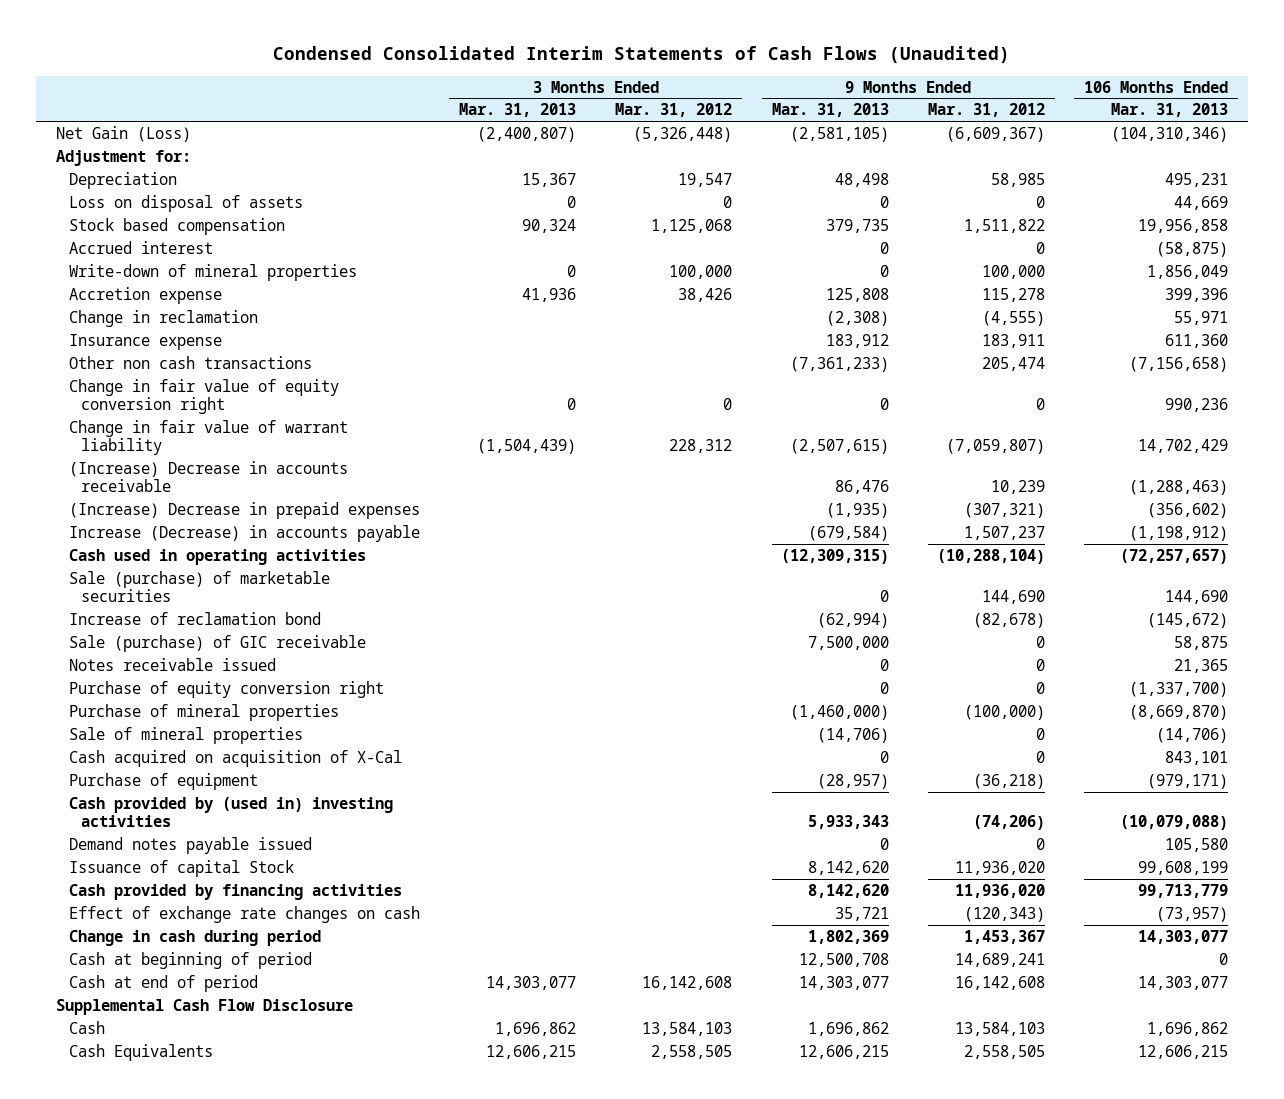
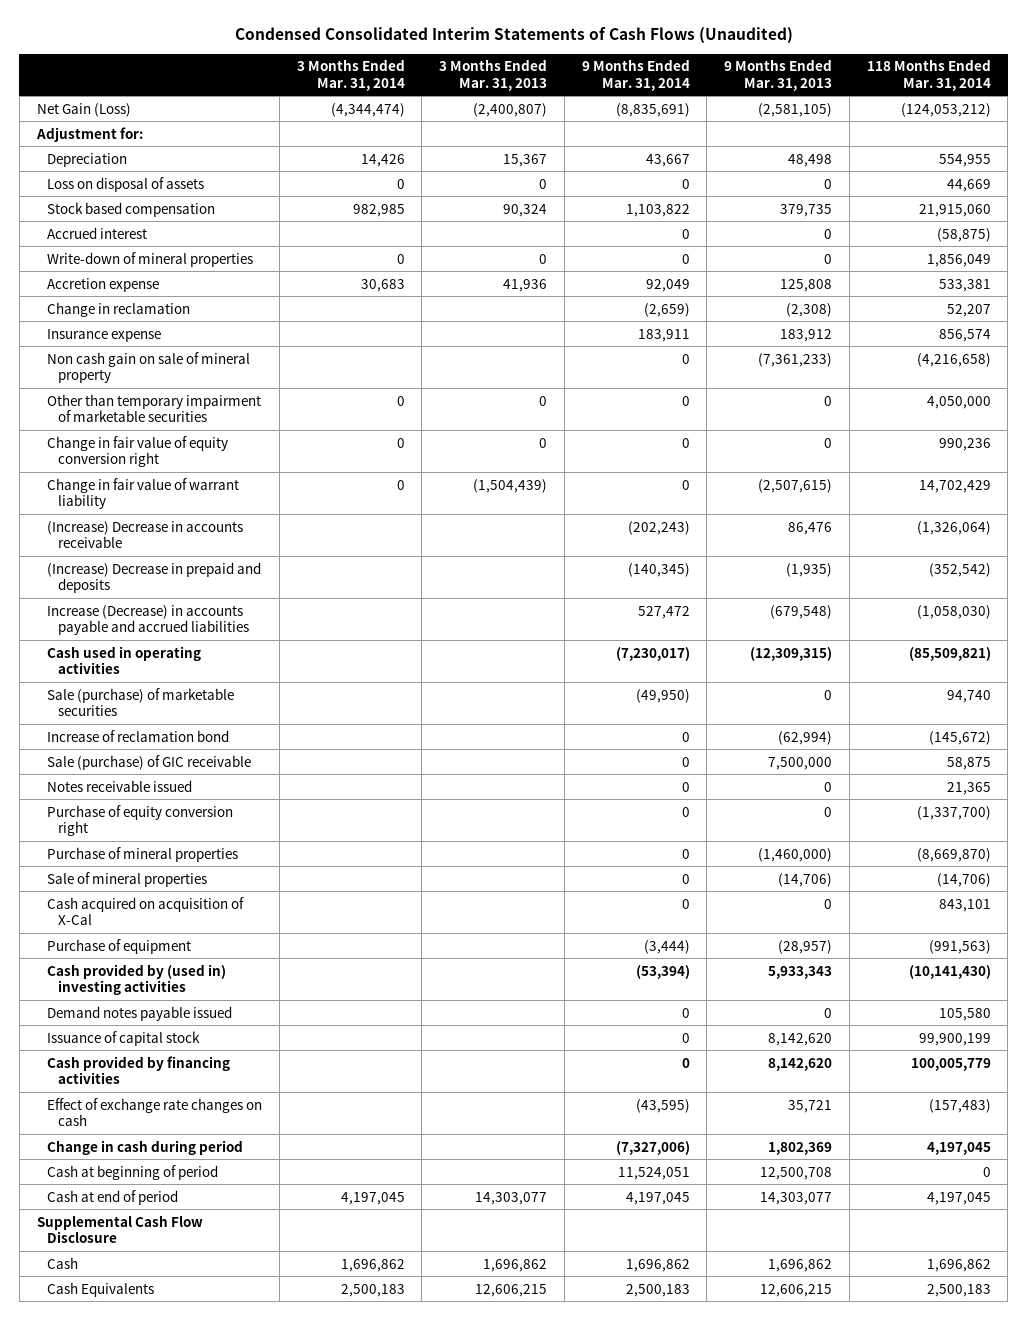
- | 3 Months Ended Mar. 31, 2013 | 3 Months Ended Mar. 31, 2012 | 9 Months Ended Mar. 31, 2013 | 9 Months Ended Mar. 31, 2012 | 106 Months Ended Mar. 31, 2013
+ | 3 Months Ended Mar. 31, 2014 | 3 Months Ended Mar. 31, 2013 | 9 Months Ended Mar. 31, 2014 | 9 Months Ended Mar. 31, 2013 | 118 Months Ended Mar. 31, 2014
- Other non cash transactions | | | (7,361,233) | 205,474 | (7,156,658)
+ Non cash gain on sale of mineral property | | | 0 | (7,361,233) | (4,216,658)
+ Other than temporary impairment of marketable securities | 0 | 0 | 0 | 0 | 4,050,000
- (Increase) Decrease in prepaid expenses | | | (1,935) | (307,321) | (356,602)
- Increase (Decrease) in accounts payable | | | (679,584) | 1,507,237 | (1,198,912)
+ (Increase) Decrease in prepaid and deposits | | | (140,345) | (1,935) | (352,542)
+ Increase (Decrease) in accounts payable and accrued liabilities | | | 527,472 | (679,548) | (1,058,030)
- Issuance of capital Stock | | | 8,142,620 | 11,936,020 | 99,608,199
+ Issuance of capital stock | | | 0 | 8,142,620 | 99,900,199

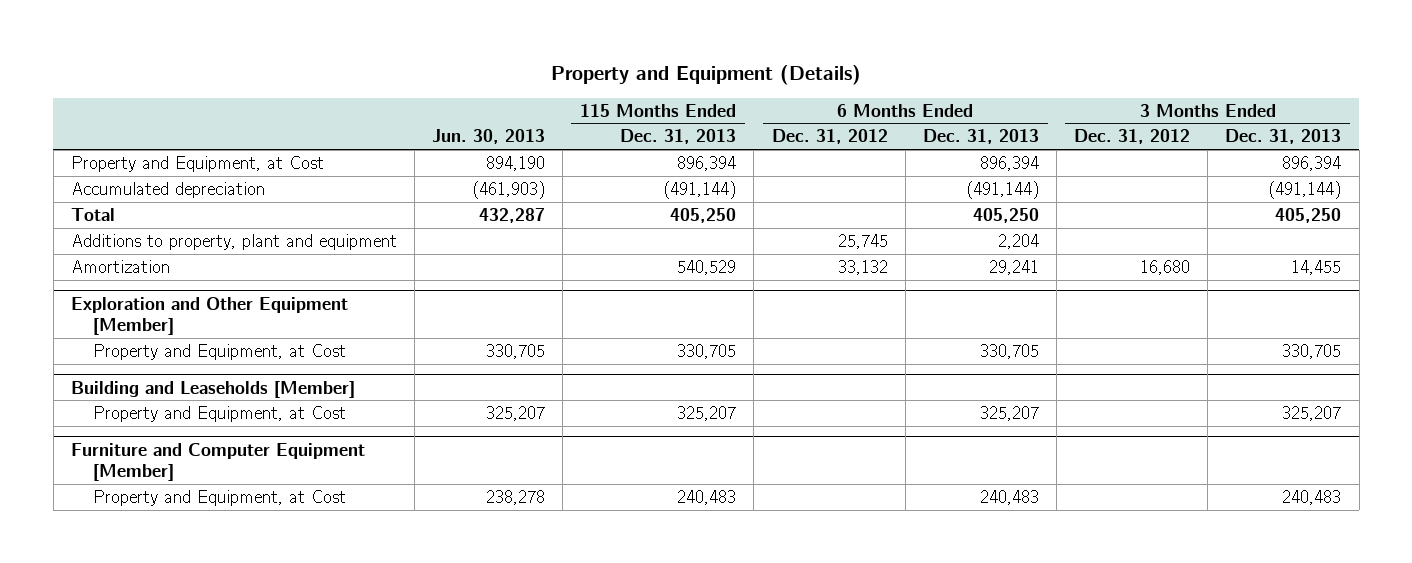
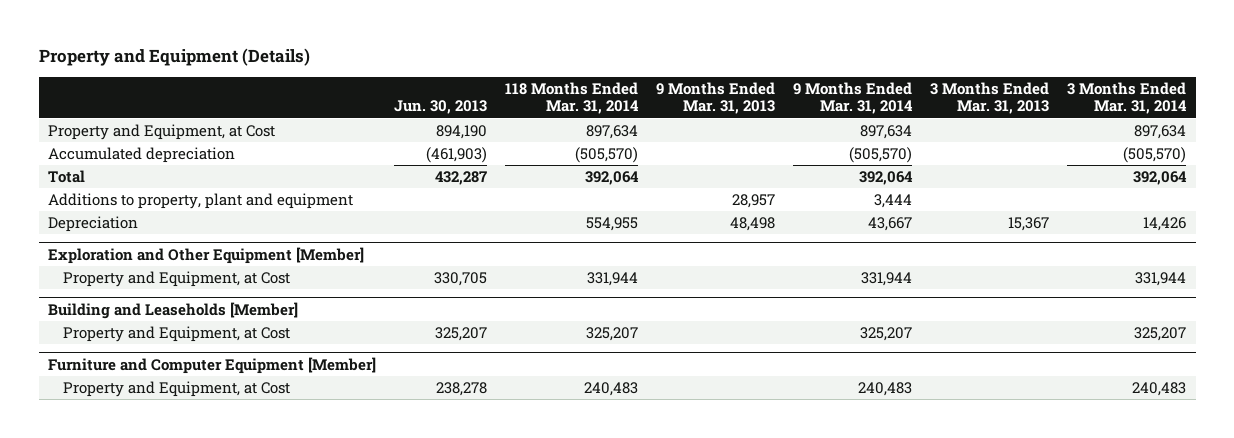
- | Jun. 30, 2013 | 115 Months Ended Dec. 31, 2013 | 6 Months Ended Dec. 31, 2012 | 6 Months Ended Dec. 31, 2013 | 3 Months Ended Dec. 31, 2012 | 3 Months Ended Dec. 31, 2013
+ | Jun. 30, 2013 | 118 Months Ended Mar. 31, 2014 | 9 Months Ended Mar. 31, 2013 | 9 Months Ended Mar. 31, 2014 | 3 Months Ended Mar. 31, 2013 | 3 Months Ended Mar. 31, 2014
- Amortization | | 540,529 | 33,132 | 29,241 | 16,680 | 14,455
+ Depreciation | | 554,955 | 48,498 | 43,667 | 15,367 | 14,426

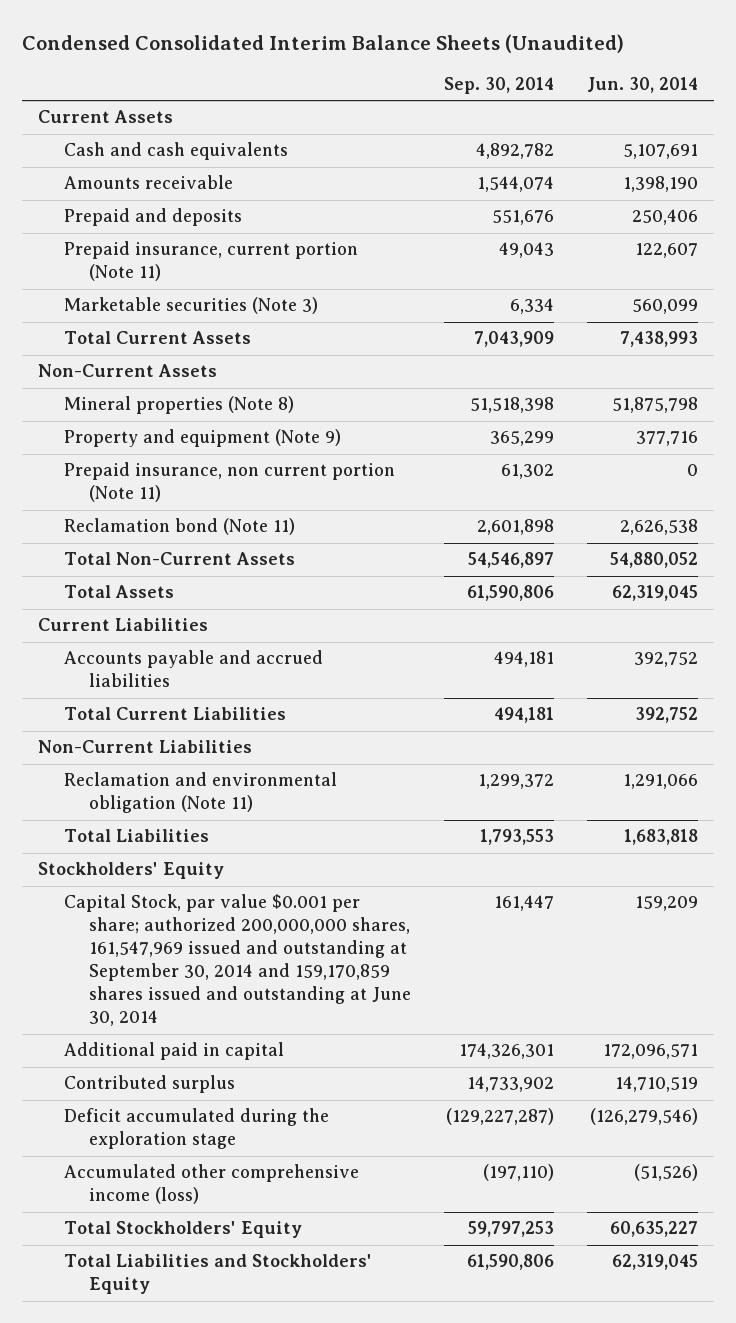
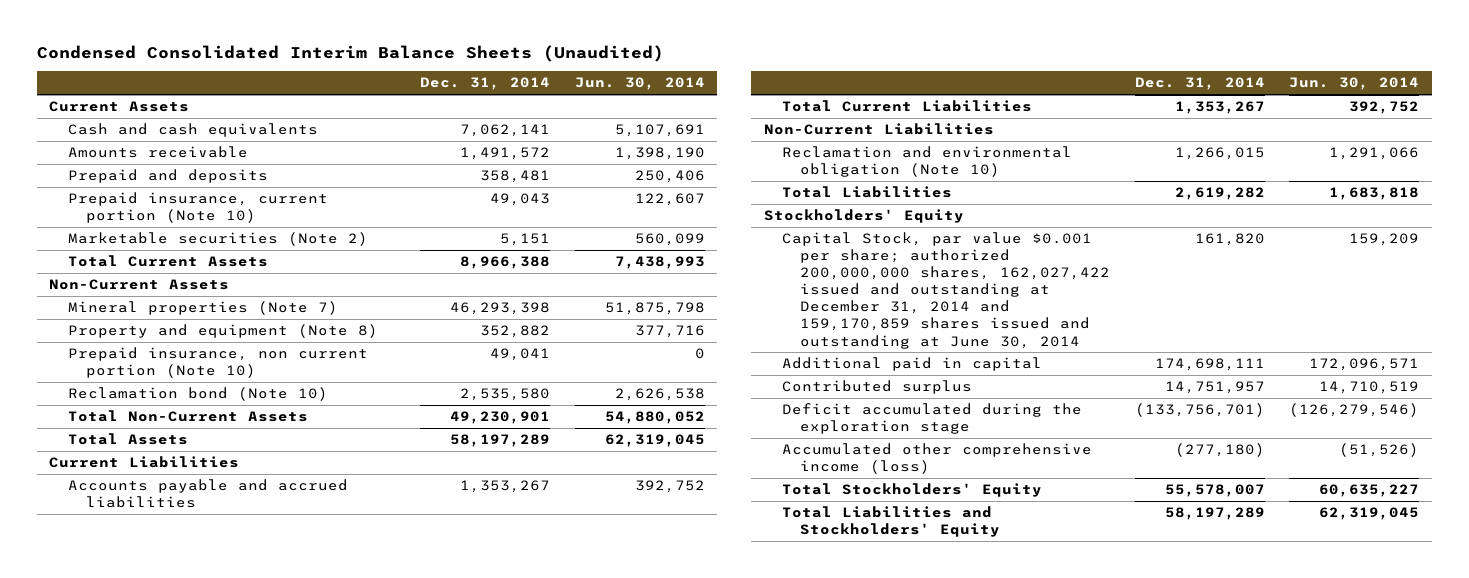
- | Sep. 30, 2014 | Jun. 30, 2014
+ | Dec. 31, 2014 | Jun. 30, 2014
- Prepaid insurance, current portion (Note 11) | 49,043 | 122,607
- Marketable securities (Note 3) | 6,334 | 560,099
+ Prepaid insurance, current portion (Note 10) | 49,043 | 122,607
+ Marketable securities (Note 2) | 5,151 | 560,099
- Mineral properties (Note 8) | 51,518,398 | 51,875,798
- Property and equipment (Note 9) | 365,299 | 377,716
- Prepaid insurance, non current portion (Note 11) | 61,302 | 0
- Reclamation bond (Note 11) | 2,601,898 | 2,626,538
+ Mineral properties (Note 7) | 46,293,398 | 51,875,798
+ Property and equipment (Note 8) | 352,882 | 377,716
+ Prepaid insurance, non current portion (Note 10) | 49,041 | 0
+ Reclamation bond (Note 10) | 2,535,580 | 2,626,538
- Reclamation and environmental obligation (Note 11) | 1,299,372 | 1,291,066
+ Reclamation and environmental obligation (Note 10) | 1,266,015 | 1,291,066
- Capital Stock, par value $0.001 per share; authorized 200,000,000 shares, 161,547,969 issued and outstanding at September 30, 2014 and 159,170,859 shares issued and outstanding at June 30, 2014 | 161,447 | 159,209
+ Capital Stock, par value $0.001 per share; authorized 200,000,000 shares, 162,027,422 issued and outstanding at December 31, 2014 and 159,170,859 shares issued and outstanding at June 30, 2014 | 161,820 | 159,209

